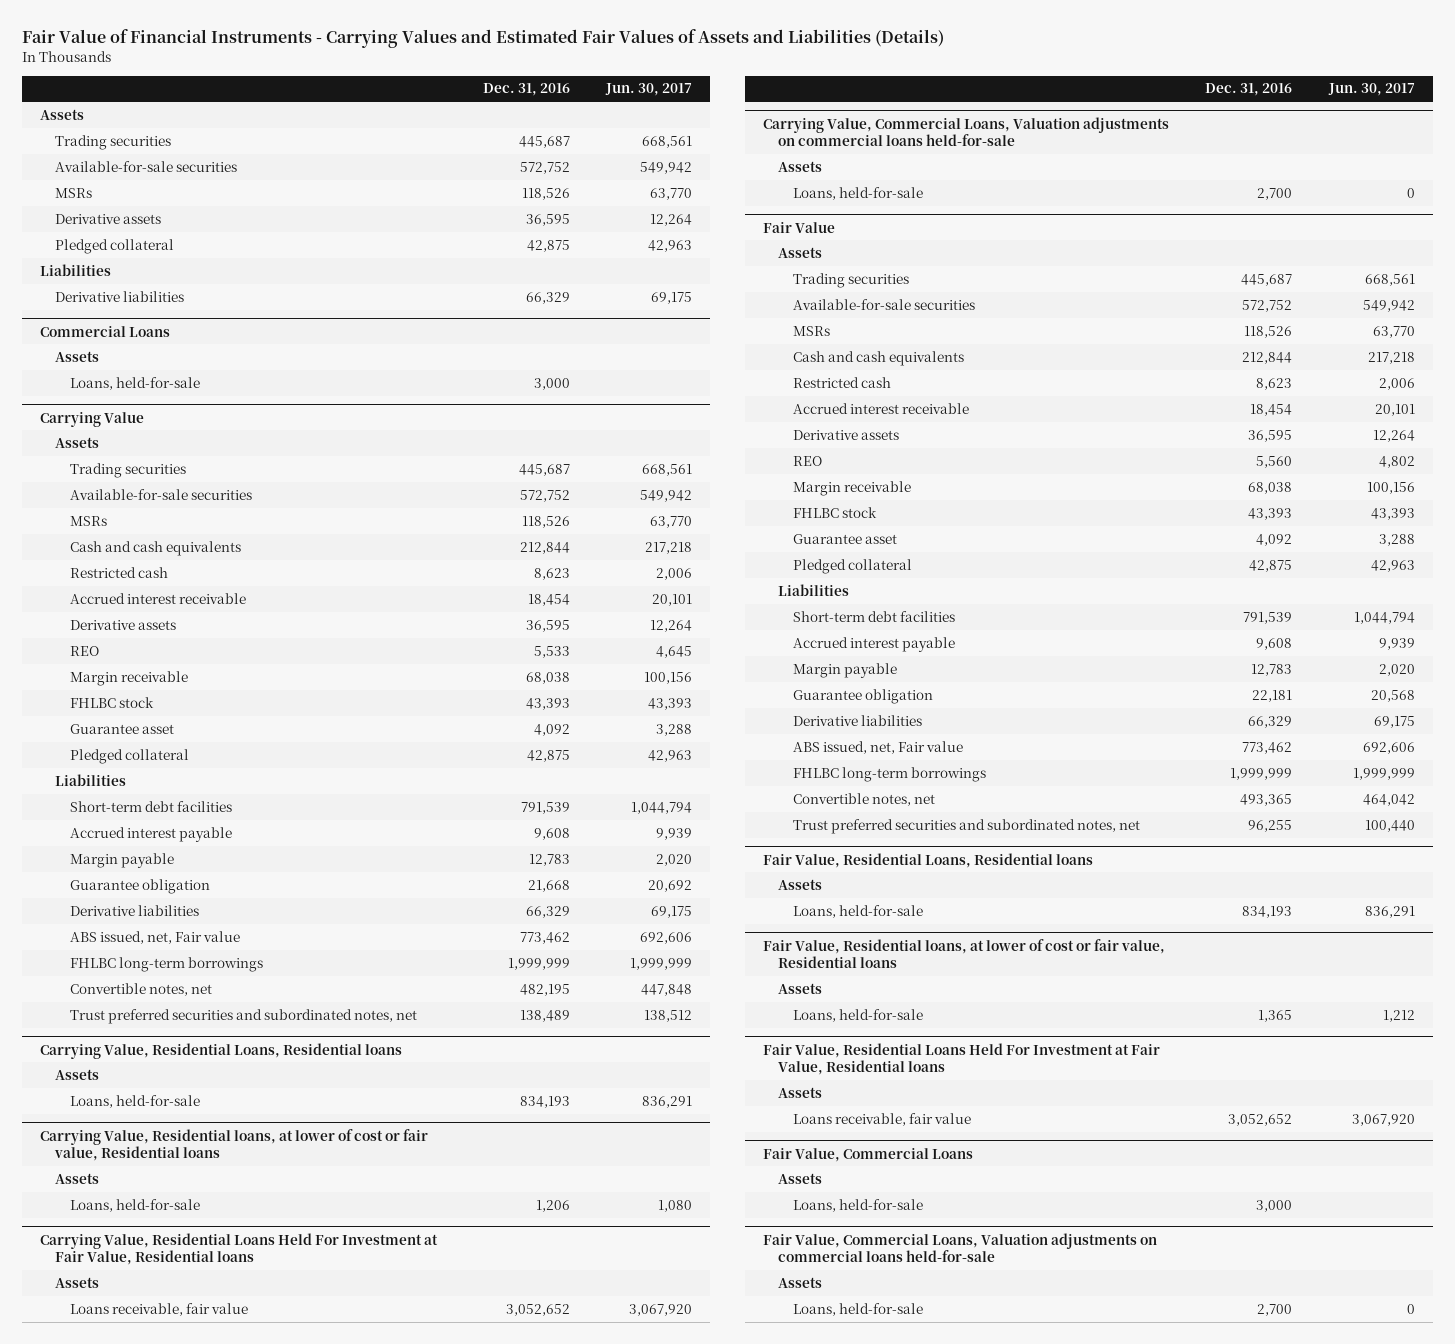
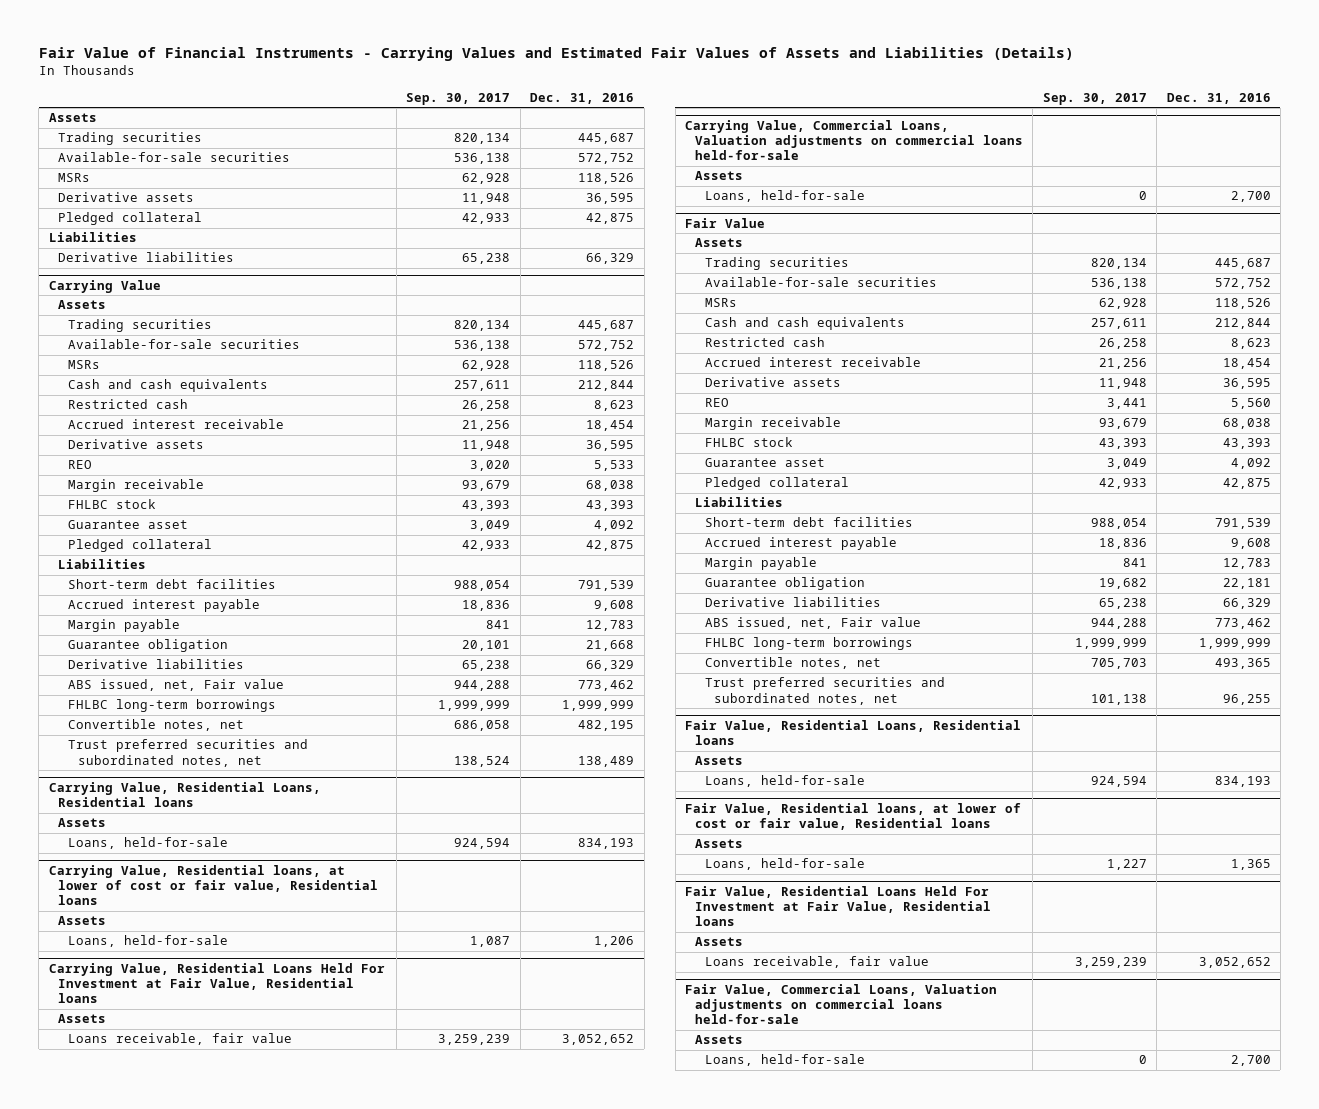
- | Dec. 31, 2016 | Jun. 30, 2017
+ | Sep. 30, 2017 | Dec. 31, 2016
- Commercial Loans
- Assets
- Loans, held-for-sale | 3,000 |
- Fair Value, Commercial Loans
- Assets
- Loans, held-for-sale | 3,000 |

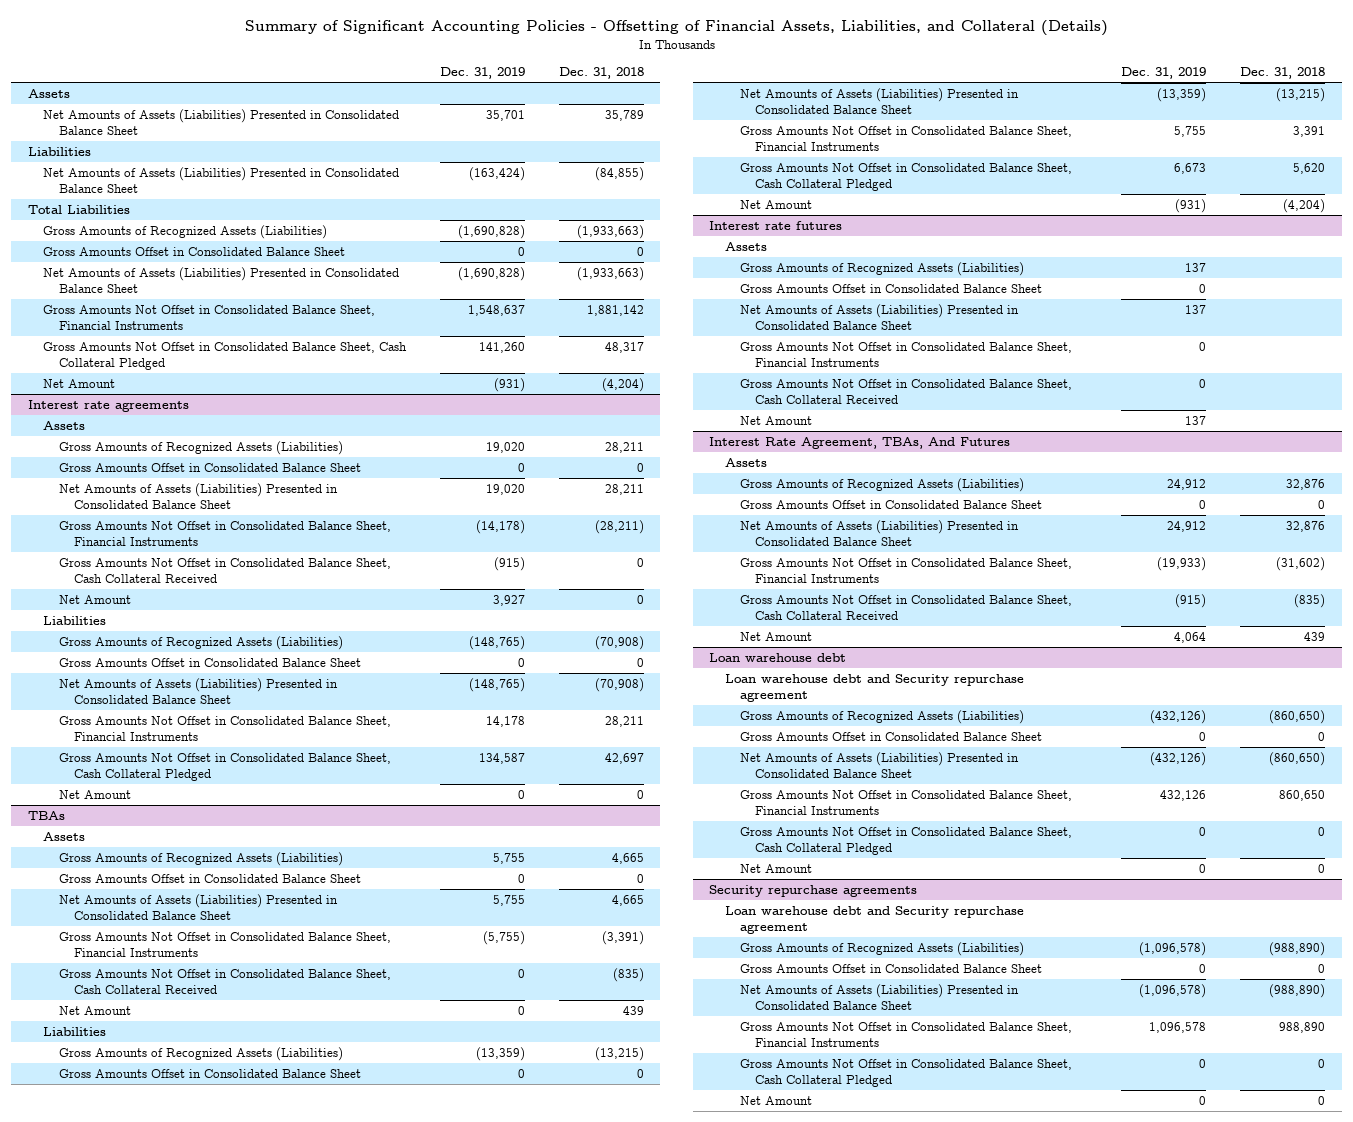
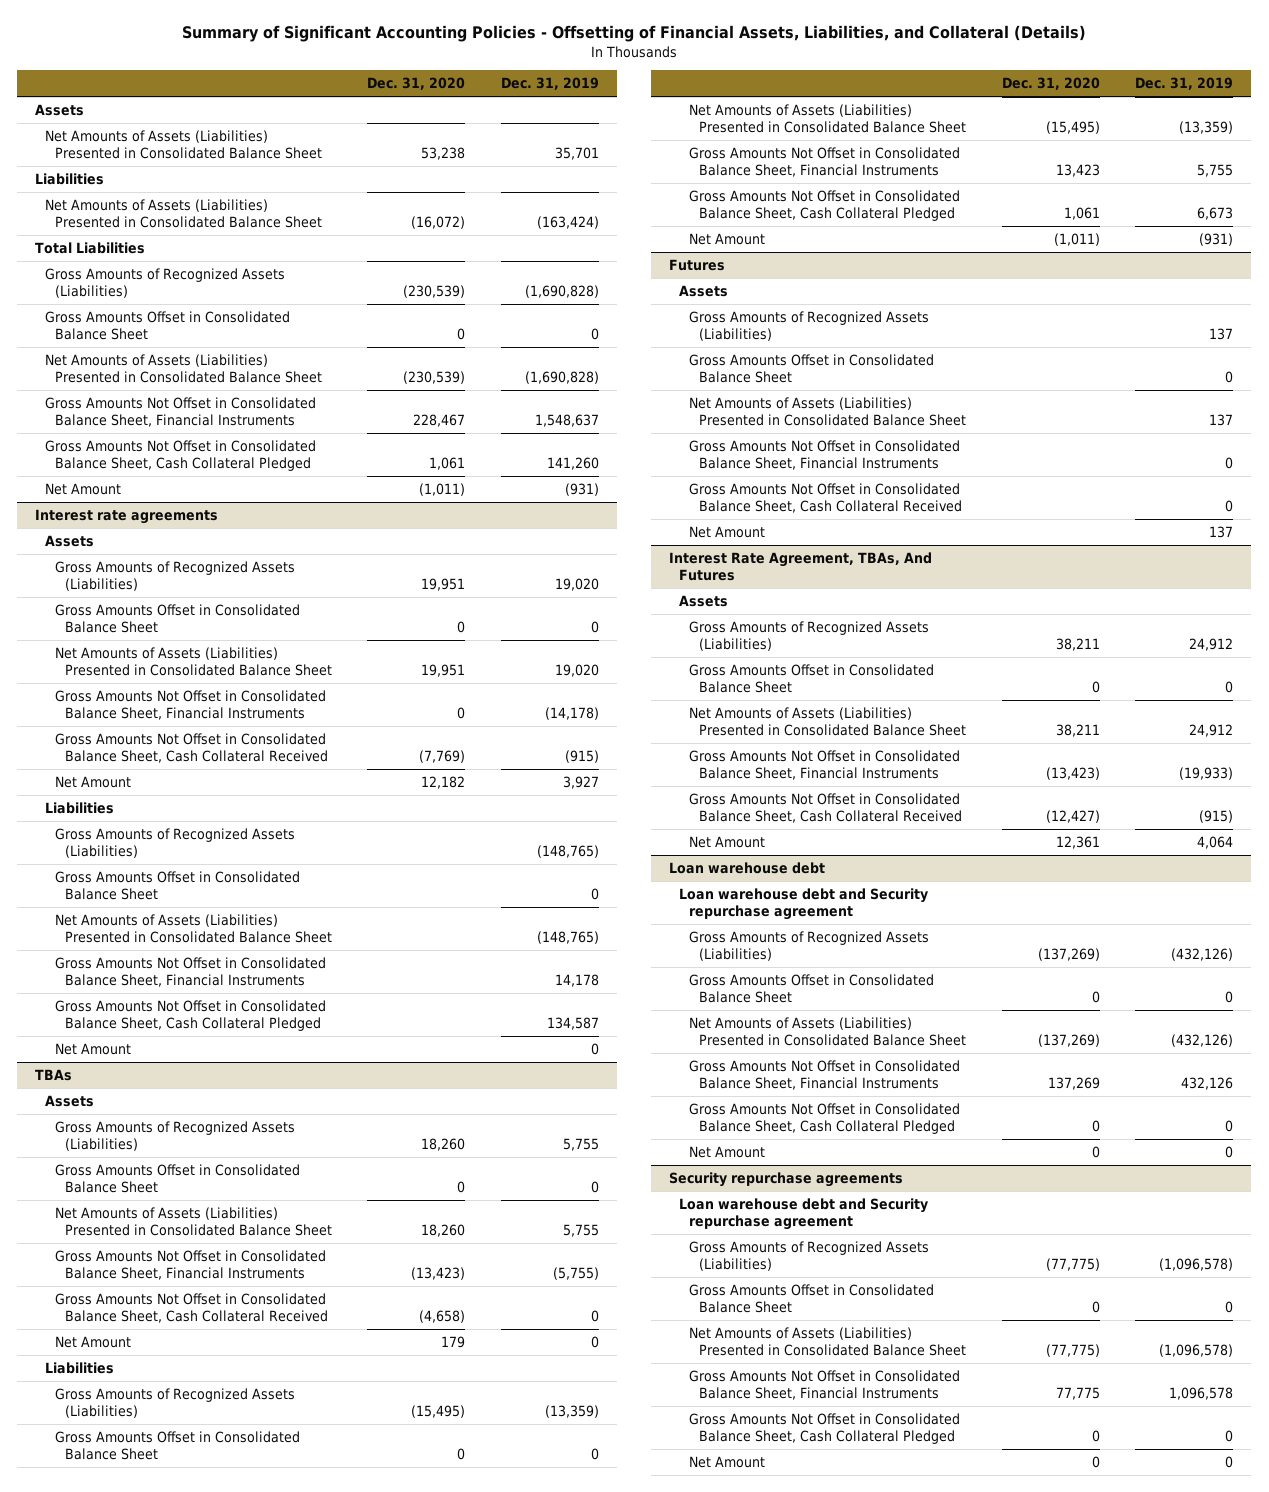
- | Dec. 31, 2019 | Dec. 31, 2018
+ | Dec. 31, 2020 | Dec. 31, 2019
- Interest rate futures
+ Futures

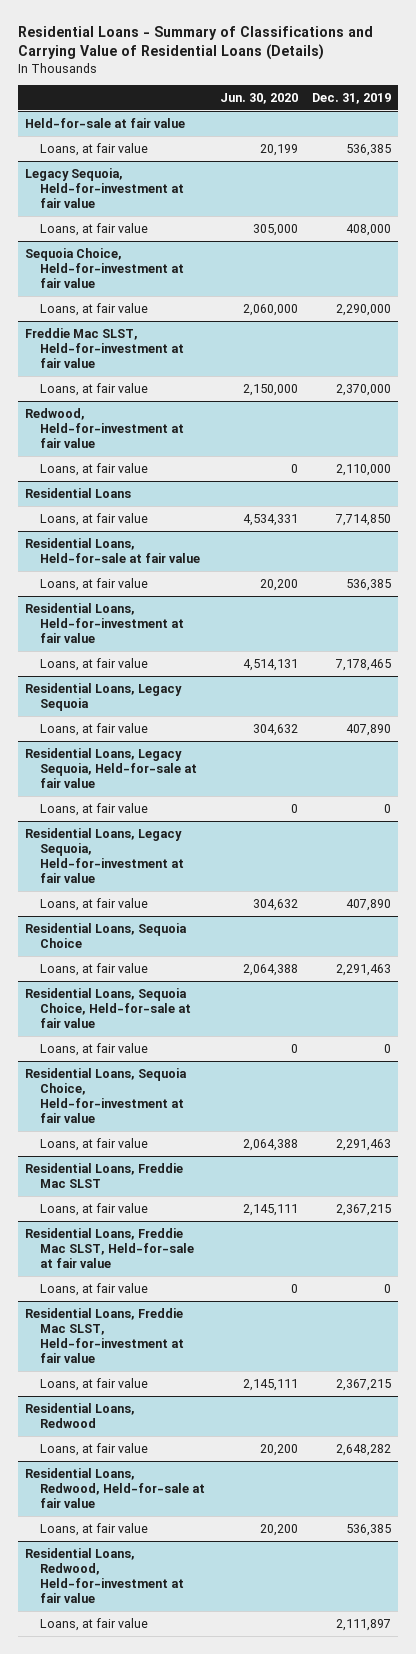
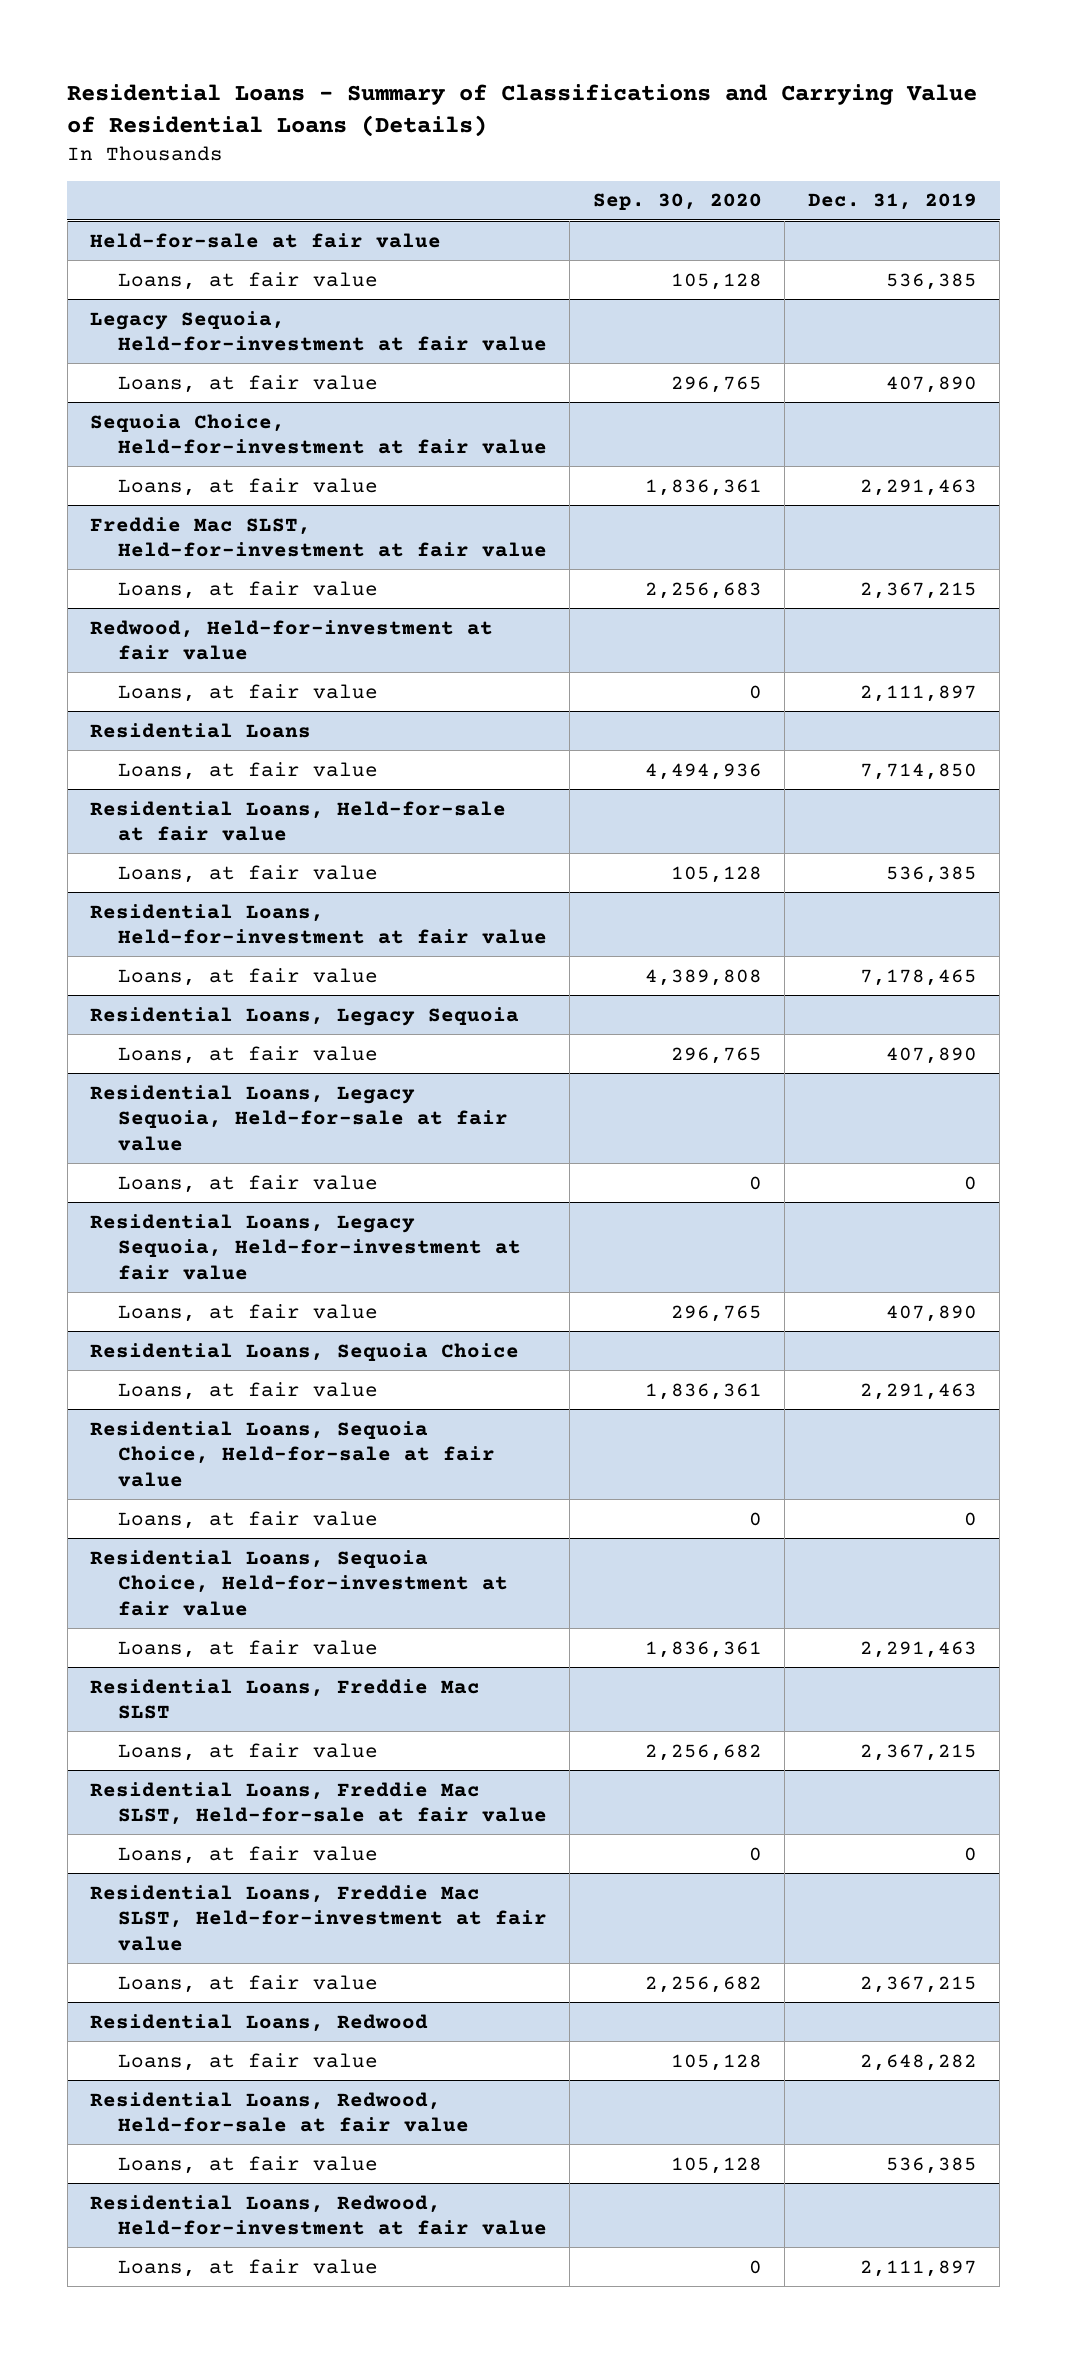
- | Jun. 30, 2020 | Dec. 31, 2019
+ | Sep. 30, 2020 | Dec. 31, 2019
@ Legacy Sequoia, Held-for-investment at fair value
- Loans, at fair value | 305,000 | 408,000
+ Loans, at fair value | 296,765 | 407,890
@ Sequoia Choice, Held-for-investment at fair value
- Loans, at fair value | 2,060,000 | 2,290,000
+ Loans, at fair value | 1,836,361 | 2,291,463
@ Freddie Mac SLST, Held-for-investment at fair value
- Loans, at fair value | 2,150,000 | 2,370,000
+ Loans, at fair value | 2,256,683 | 2,367,215
@ Redwood, Held-for-investment at fair value
- Loans, at fair value | 0 | 2,110,000
+ Loans, at fair value | 0 | 2,111,897

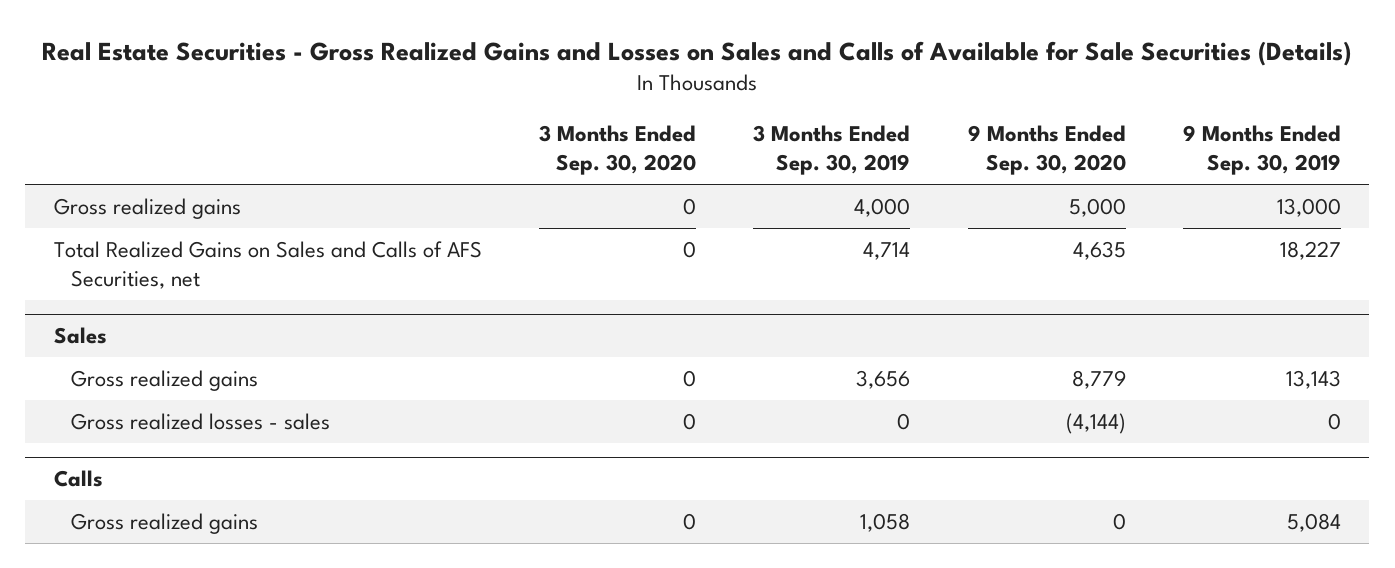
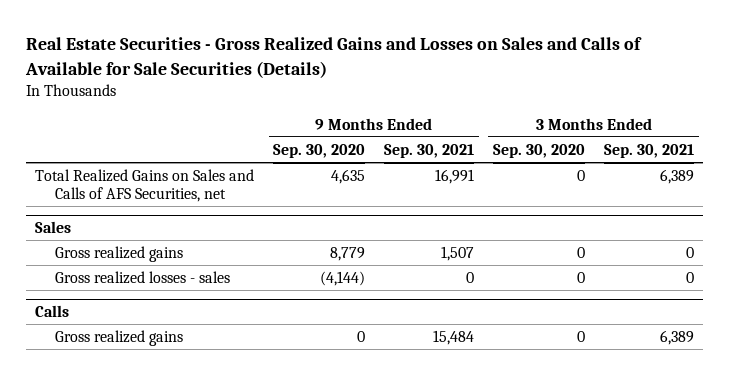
- | 3 Months Ended Sep. 30, 2020 | 3 Months Ended Sep. 30, 2019 | 9 Months Ended Sep. 30, 2020 | 9 Months Ended Sep. 30, 2019
+ | 9 Months Ended Sep. 30, 2020 | 9 Months Ended Sep. 30, 2021 | 3 Months Ended Sep. 30, 2020 | 3 Months Ended Sep. 30, 2021
- Gross realized gains | 0 | 4,000 | 5,000 | 13,000

